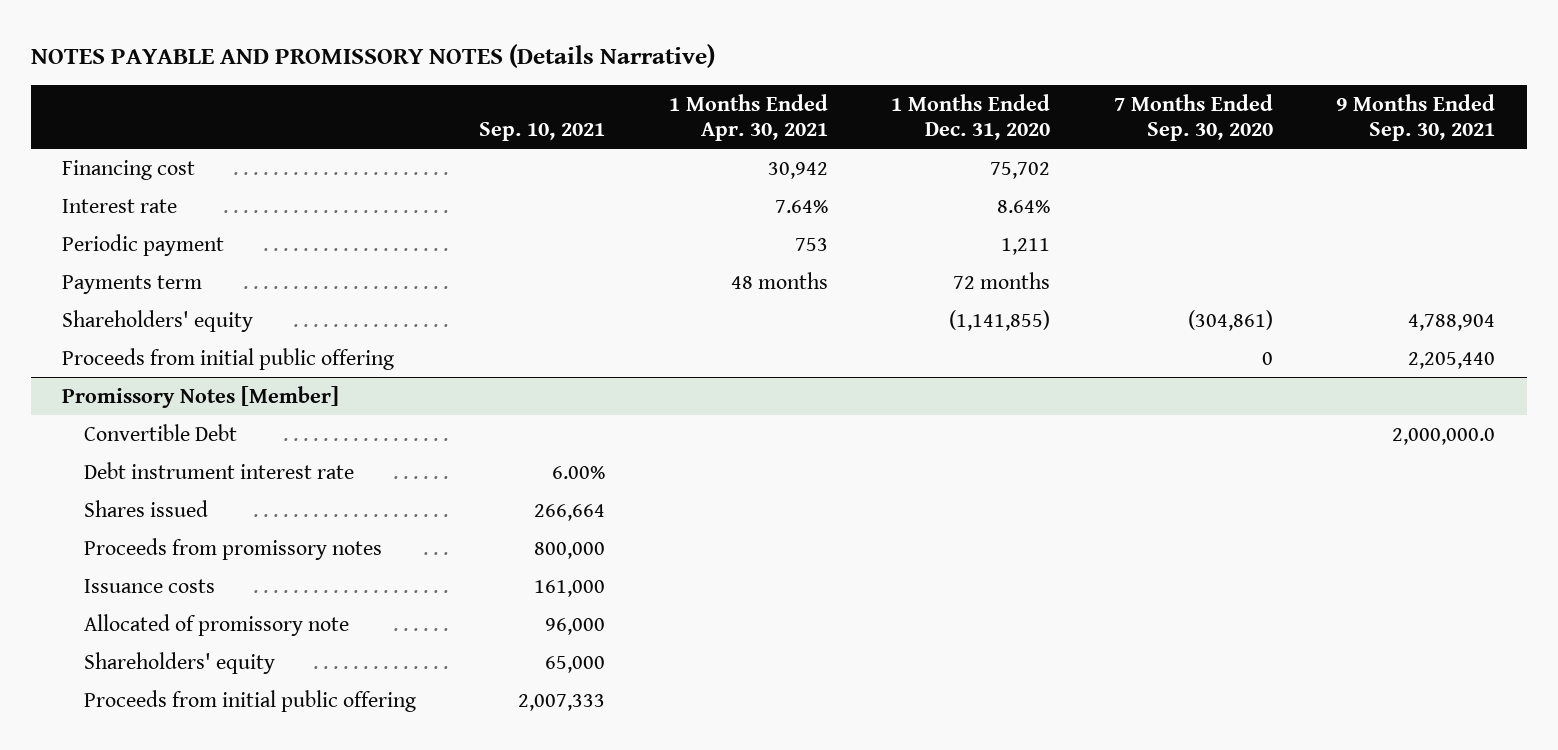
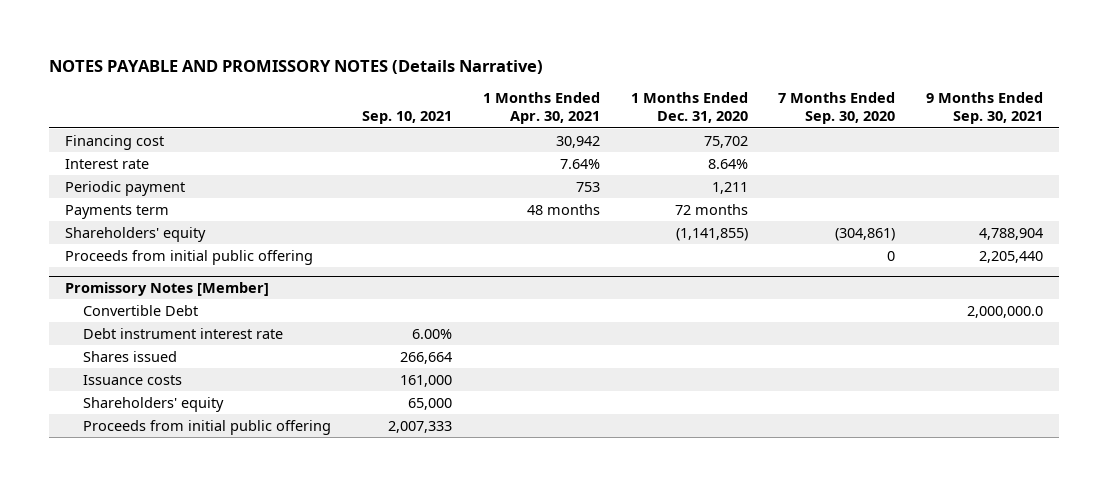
@ Promissory Notes [Member]
- Proceeds from promissory notes | 800,000 | | | |
- Allocated of promissory note | 96,000 | | | |

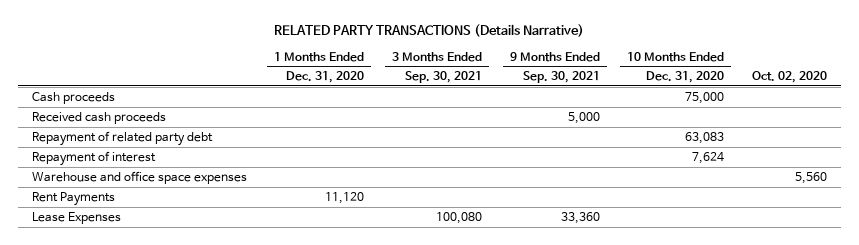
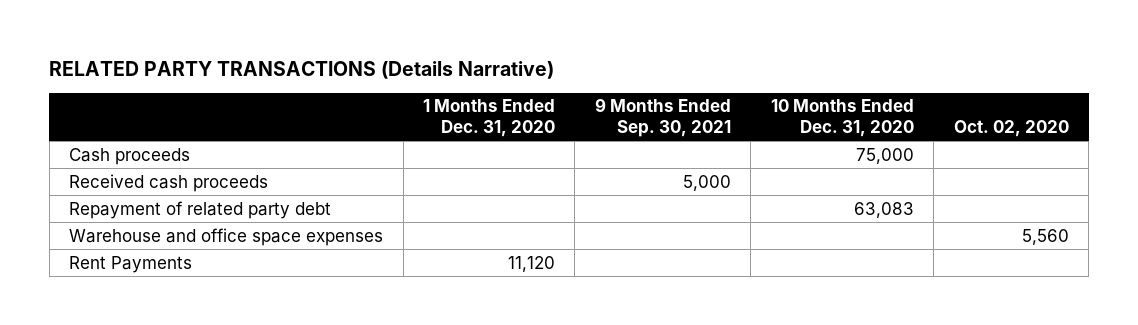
- | 1 Months Ended Dec. 31, 2020 | 3 Months Ended Sep. 30, 2021 | 9 Months Ended Sep. 30, 2021 | 10 Months Ended Dec. 31, 2020 | Oct. 02, 2020
+ | 1 Months Ended Dec. 31, 2020 | 9 Months Ended Sep. 30, 2021 | 10 Months Ended Dec. 31, 2020 | Oct. 02, 2020
- Repayment of interest | | | | 7,624 |
- Lease Expenses | | 100,080 | 33,360 | |

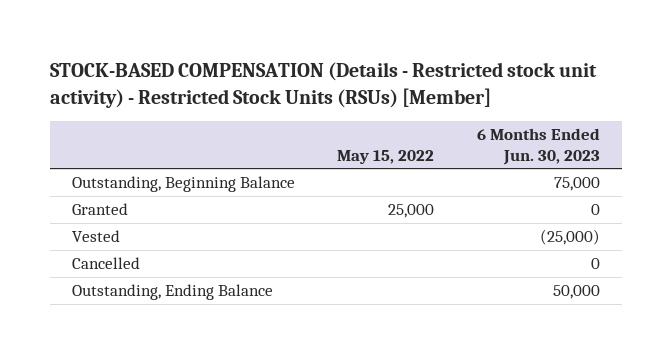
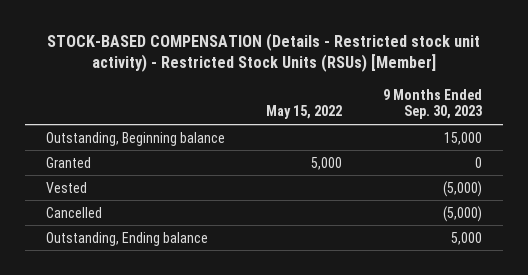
- | May 15, 2022 | 6 Months Ended Jun. 30, 2023
+ | May 15, 2022 | 9 Months Ended Sep. 30, 2023
- Outstanding, Beginning Balance | | 75,000
- Granted | 25,000 | 0
+ Outstanding, Beginning balance | | 15,000
+ Granted | 5,000 | 0
- Outstanding, Ending Balance | | 50,000
+ Outstanding, Ending balance | | 5,000

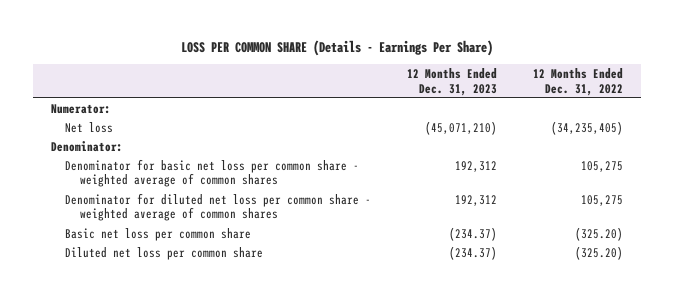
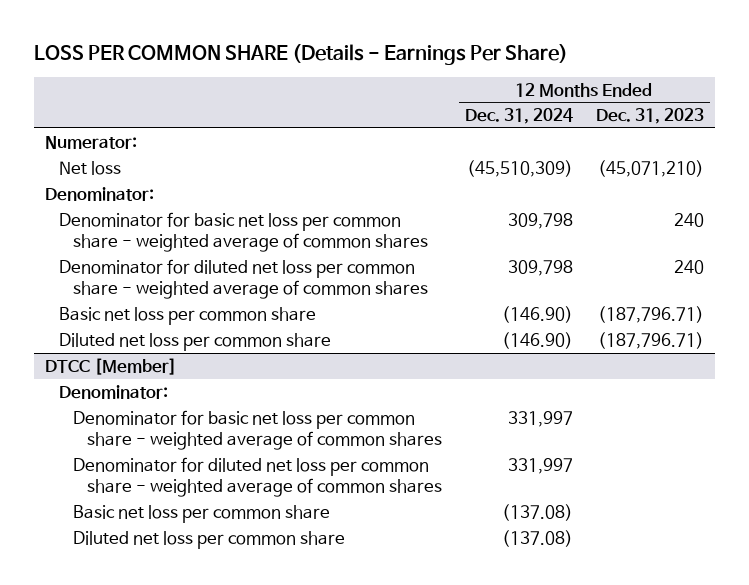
- | 12 Months Ended Dec. 31, 2023 | 12 Months Ended Dec. 31, 2022
+ | 12 Months Ended Dec. 31, 2024 | 12 Months Ended Dec. 31, 2023
- Denominator for basic net loss per common share - weighted average of common shares | 192,312 | 105,275
- Denominator for diluted net loss per common share - weighted average of common shares | 192,312 | 105,275
- Basic net loss per common share | (234.37) | (325.20)
- Diluted net loss per common share | (234.37) | (325.20)
+ Denominator for basic net loss per common share - weighted average of common shares | 309,798 | 240
+ Denominator for diluted net loss per common share - weighted average of common shares | 309,798 | 240
+ Basic net loss per common share | (146.90) | (187,796.71)
+ Diluted net loss per common share | (146.90) | (187,796.71)
+ DTCC [Member]
+ Denominator:
+ Denominator for basic net loss per common share - weighted average of common shares | 331,997 |
+ Denominator for diluted net loss per common share - weighted average of common shares | 331,997 |
+ Basic net loss per common share | (137.08) |
+ Diluted net loss per common share | (137.08) |

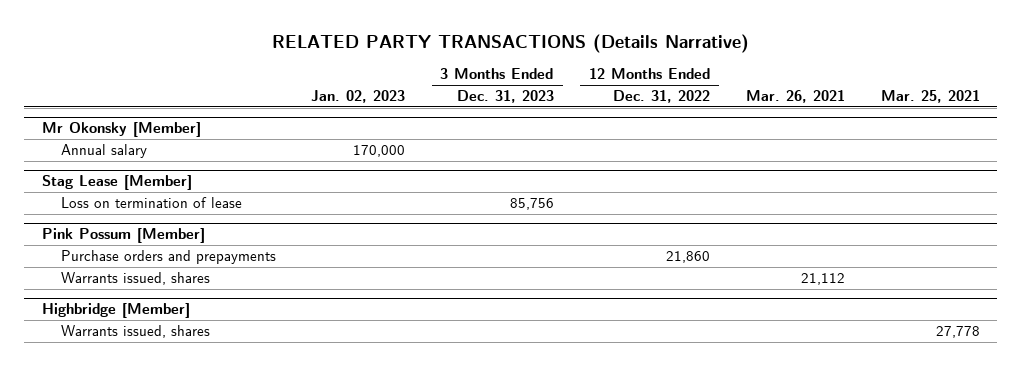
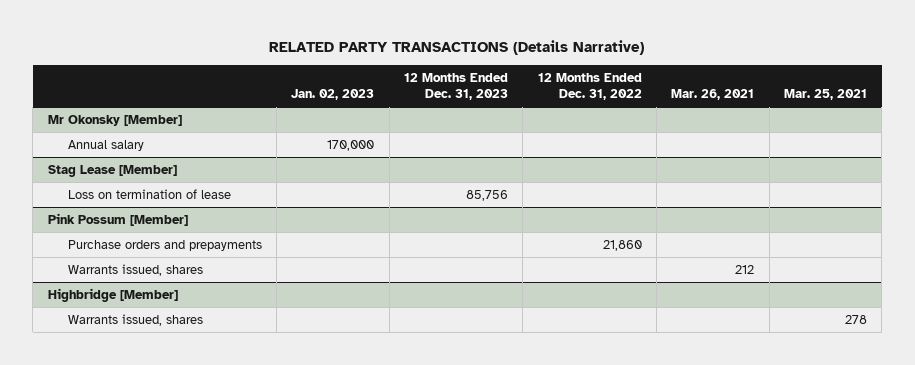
- | Jan. 02, 2023 | 3 Months Ended Dec. 31, 2023 | 12 Months Ended Dec. 31, 2022 | Mar. 26, 2021 | Mar. 25, 2021
+ | Jan. 02, 2023 | 12 Months Ended Dec. 31, 2023 | 12 Months Ended Dec. 31, 2022 | Mar. 26, 2021 | Mar. 25, 2021
@ Pink Possum [Member]
- Warrants issued, shares | | | | 21,112 |
+ Warrants issued, shares | | | | 212 |
@ Highbridge [Member]
- Warrants issued, shares | | | | | 27,778
+ Warrants issued, shares | | | | | 278

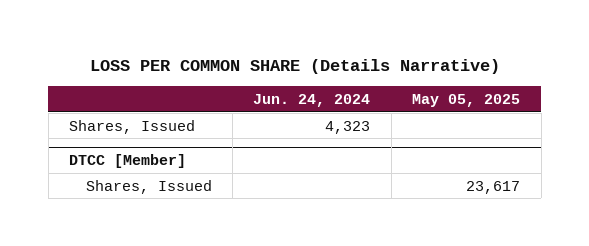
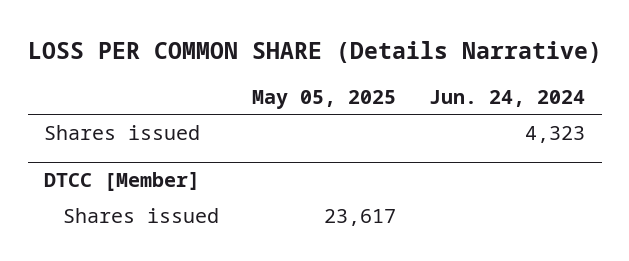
- | Jun. 24, 2024 | May 05, 2025
+ | May 05, 2025 | Jun. 24, 2024
- Shares, Issued | 4,323 |
+ Shares issued | | 4,323
@ DTCC [Member]
- Shares, Issued | | 23,617
+ Shares issued | 23,617 |

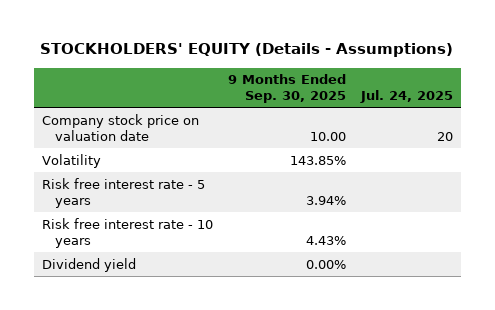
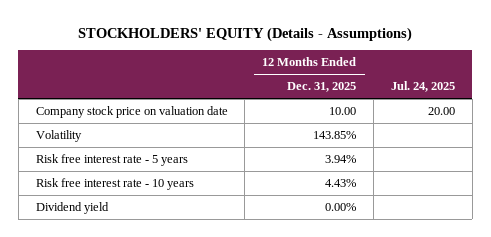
- | 9 Months Ended Sep. 30, 2025 | Jul. 24, 2025
+ | 12 Months Ended Dec. 31, 2025 | Jul. 24, 2025
- Company stock price on valuation date | 10.00 | 20
+ Company stock price on valuation date | 10.00 | 20.00

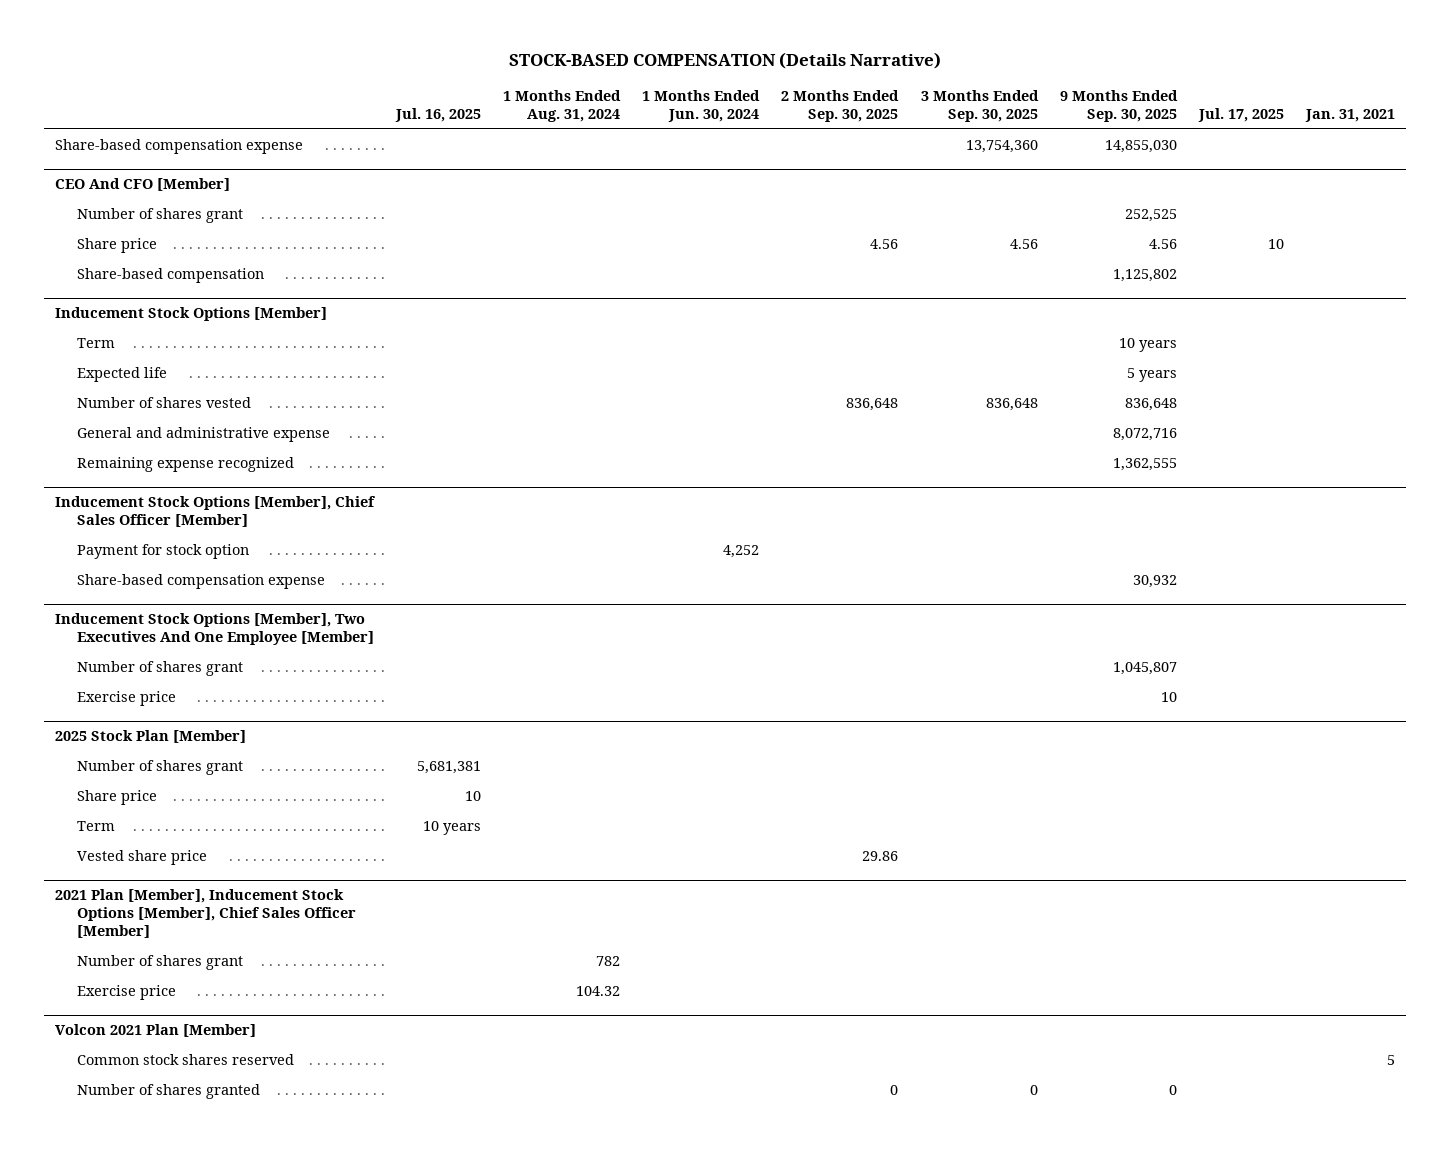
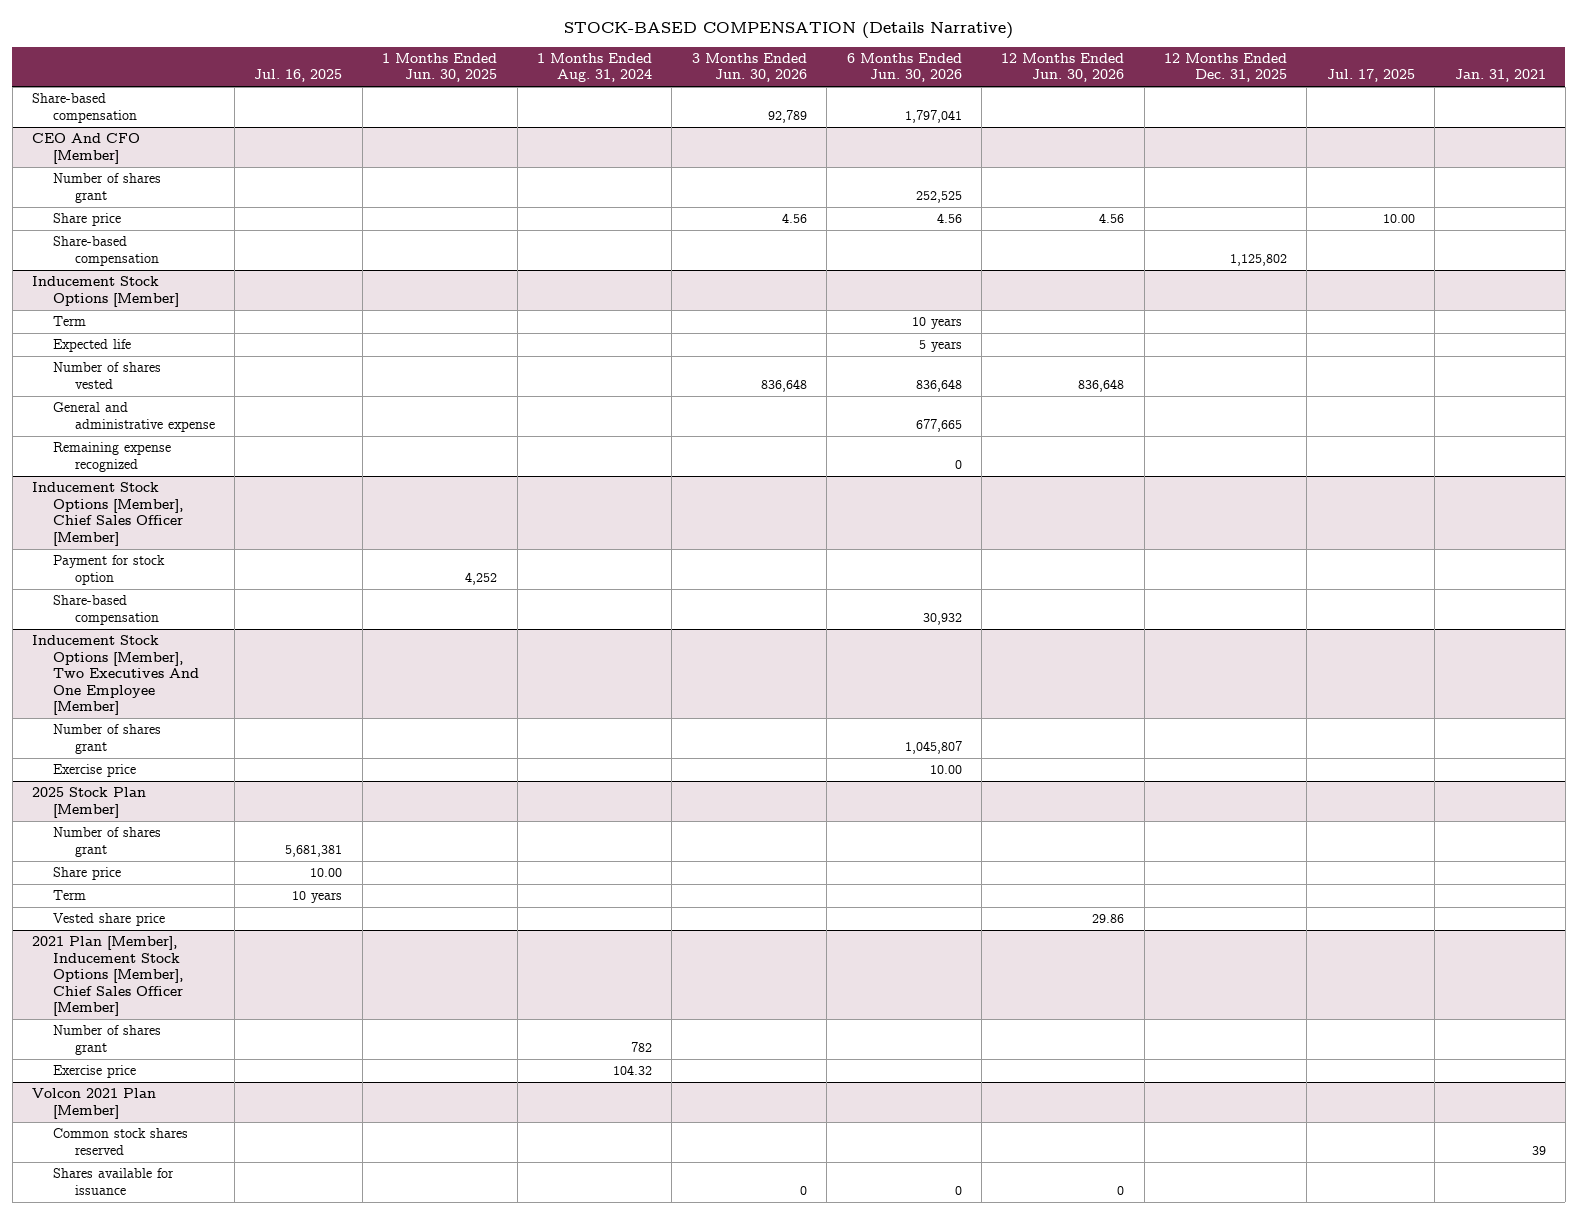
- | Jul. 16, 2025 | 1 Months Ended Aug. 31, 2024 | 1 Months Ended Jun. 30, 2024 | 2 Months Ended Sep. 30, 2025 | 3 Months Ended Sep. 30, 2025 | 9 Months Ended Sep. 30, 2025 | Jul. 17, 2025 | Jan. 31, 2021
+ | Jul. 16, 2025 | 1 Months Ended Jun. 30, 2025 | 1 Months Ended Aug. 31, 2024 | 3 Months Ended Jun. 30, 2026 | 6 Months Ended Jun. 30, 2026 | 12 Months Ended Jun. 30, 2026 | 12 Months Ended Dec. 31, 2025 | Jul. 17, 2025 | Jan. 31, 2021
- Share-based compensation expense | | | | | 13,754,360 | 14,855,030 | |
+ Share-based compensation | | | | 92,789 | 1,797,041 | | | |
@ CEO And CFO [Member]
- Share price | | | | 4.56 | 4.56 | 4.56 | 10 |
+ Share price | | | | 4.56 | 4.56 | 4.56 | | 10.00 |
@ Inducement Stock Options [Member], Chief Sales Officer [Member]
- Share-based compensation expense | | | | | | 30,932 | |
+ Share-based compensation | | | | | 30,932 | | | |
@ 2025 Stock Plan [Member]
- Share price | 10 | | | | | | |
+ Share price | 10.00 | | | | | | | |
@ Volcon 2021 Plan [Member]
- Common stock shares reserved | | | | | | | | 5
- Number of shares granted | | | | 0 | 0 | 0 | |
+ Common stock shares reserved | | | | | | | | | 39
+ Shares available for issuance | | | | 0 | 0 | 0 | | |

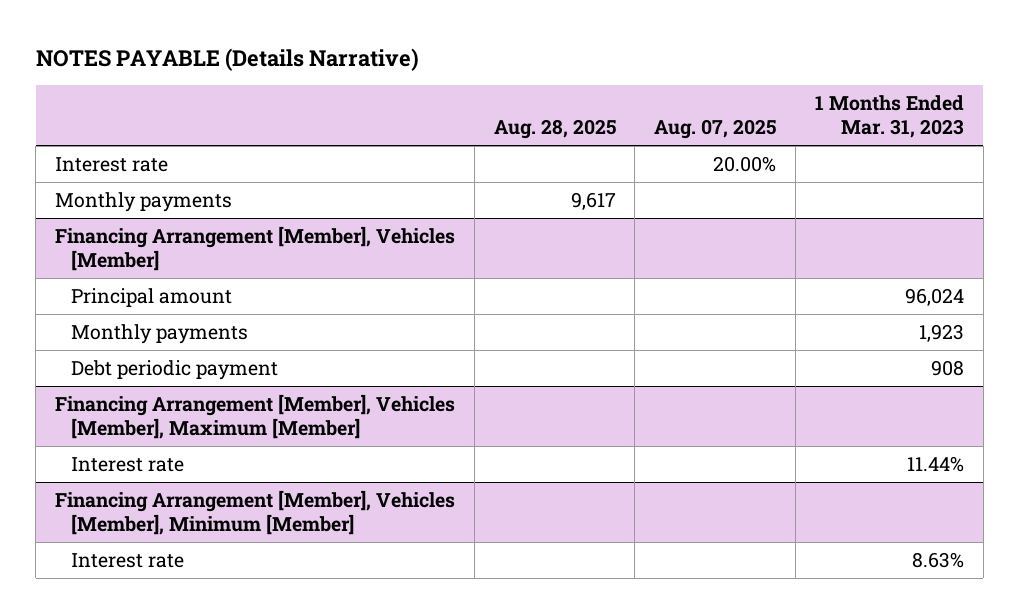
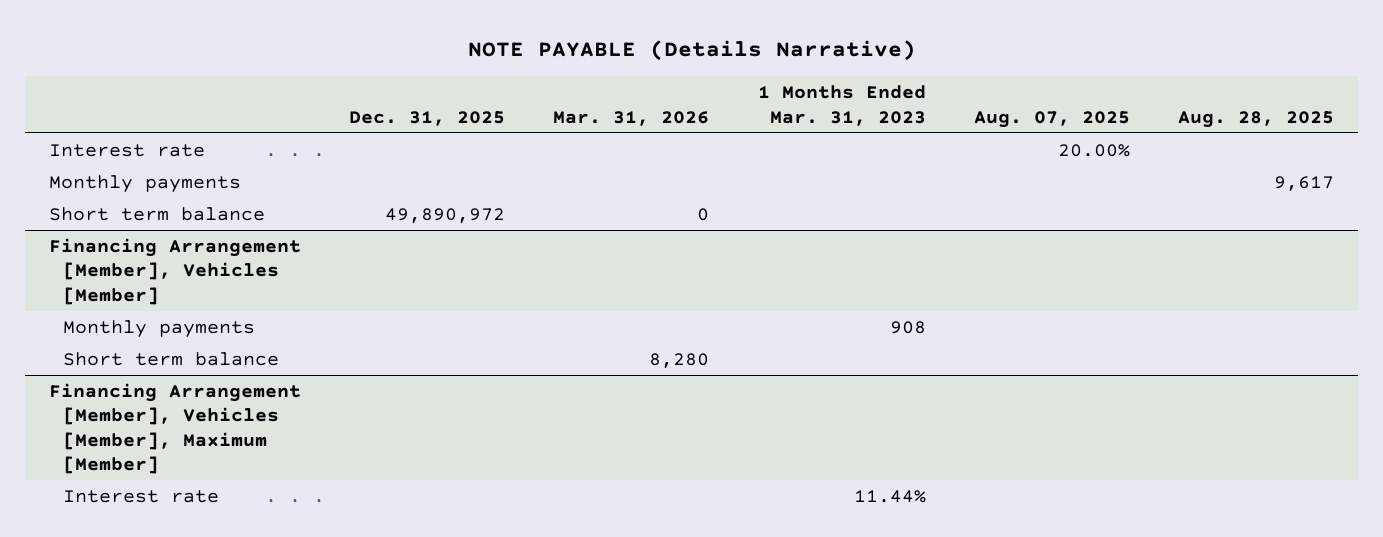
- NOTES PAYABLE (Details Narrative)
+ NOTE PAYABLE (Details Narrative)
- | Aug. 28, 2025 | Aug. 07, 2025 | 1 Months Ended Mar. 31, 2023
+ | Dec. 31, 2025 | Mar. 31, 2026 | 1 Months Ended Mar. 31, 2023 | Aug. 07, 2025 | Aug. 28, 2025
+ Short term balance | 49,890,972 | 0 | | |
@ Financing Arrangement [Member], Vehicles [Member]
- Principal amount | | | 96,024
- Monthly payments | | | 1,923
- Debt periodic payment | | | 908
+ Monthly payments | | | 908 | |
+ Short term balance | | 8,280 | | |
- Financing Arrangement [Member], Vehicles [Member], Minimum [Member]
- Interest rate | | | 8.63%

